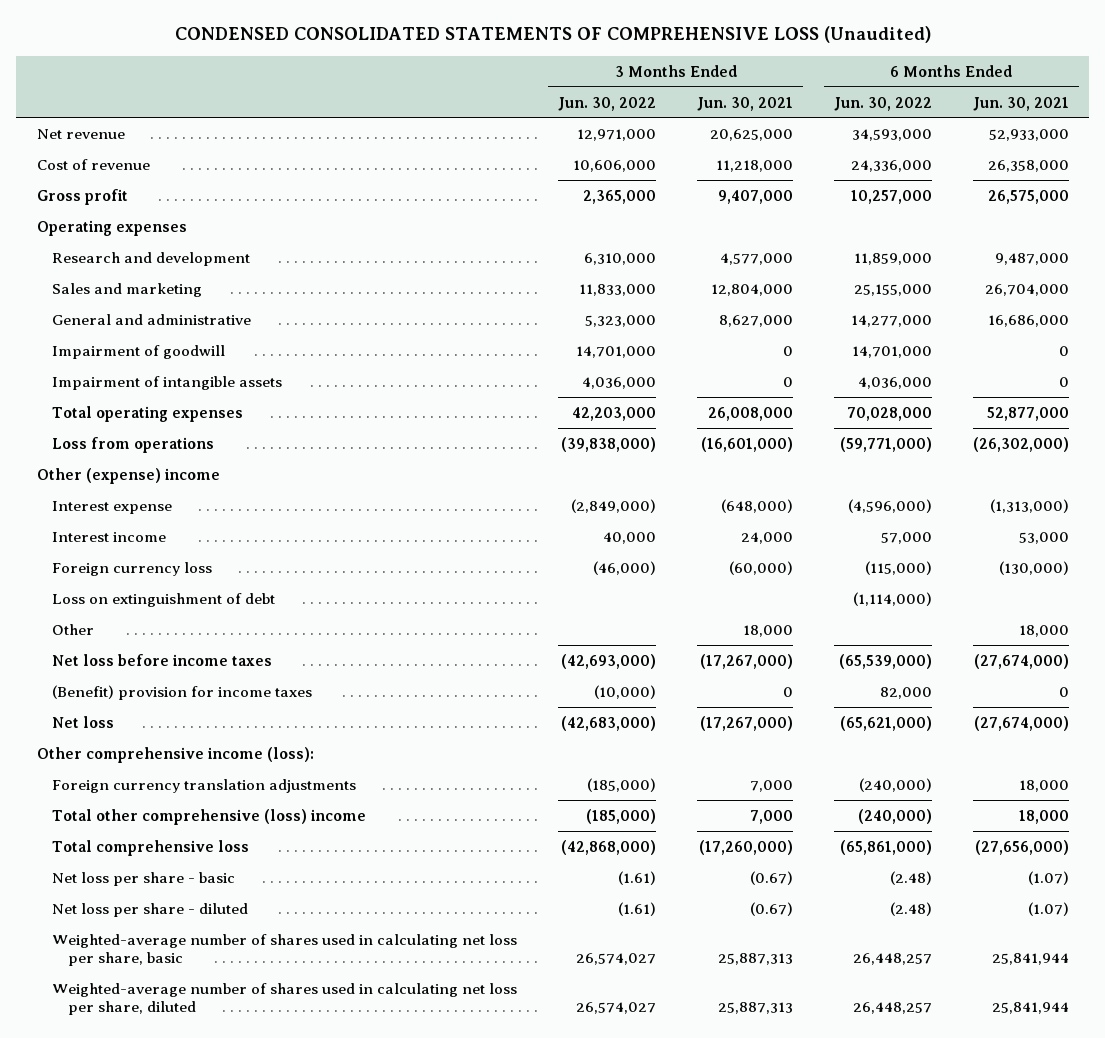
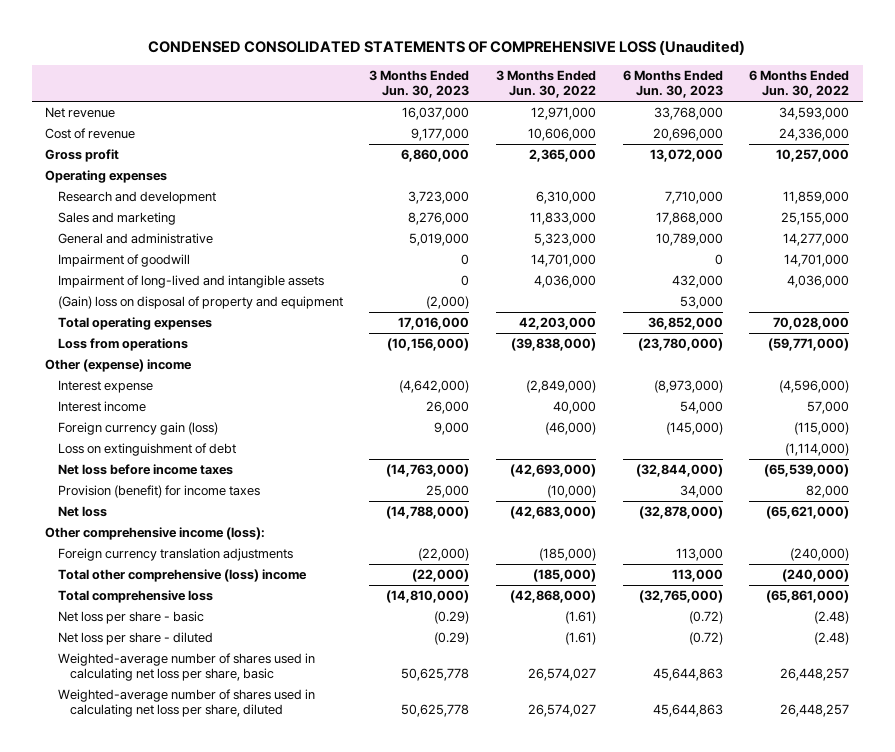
- | 3 Months Ended Jun. 30, 2022 | 3 Months Ended Jun. 30, 2021 | 6 Months Ended Jun. 30, 2022 | 6 Months Ended Jun. 30, 2021
+ | 3 Months Ended Jun. 30, 2023 | 3 Months Ended Jun. 30, 2022 | 6 Months Ended Jun. 30, 2023 | 6 Months Ended Jun. 30, 2022
- Impairment of intangible assets | 4,036,000 | 0 | 4,036,000 | 0
+ Impairment of long-lived and intangible assets | 0 | 4,036,000 | 432,000 | 4,036,000
+ (Gain) loss on disposal of property and equipment | (2,000) | | 53,000 |
- Foreign currency loss | (46,000) | (60,000) | (115,000) | (130,000)
+ Foreign currency gain (loss) | 9,000 | (46,000) | (145,000) | (115,000)
- Other | | 18,000 | | 18,000
- (Benefit) provision for income taxes | (10,000) | 0 | 82,000 | 0
+ Provision (benefit) for income taxes | 25,000 | (10,000) | 34,000 | 82,000

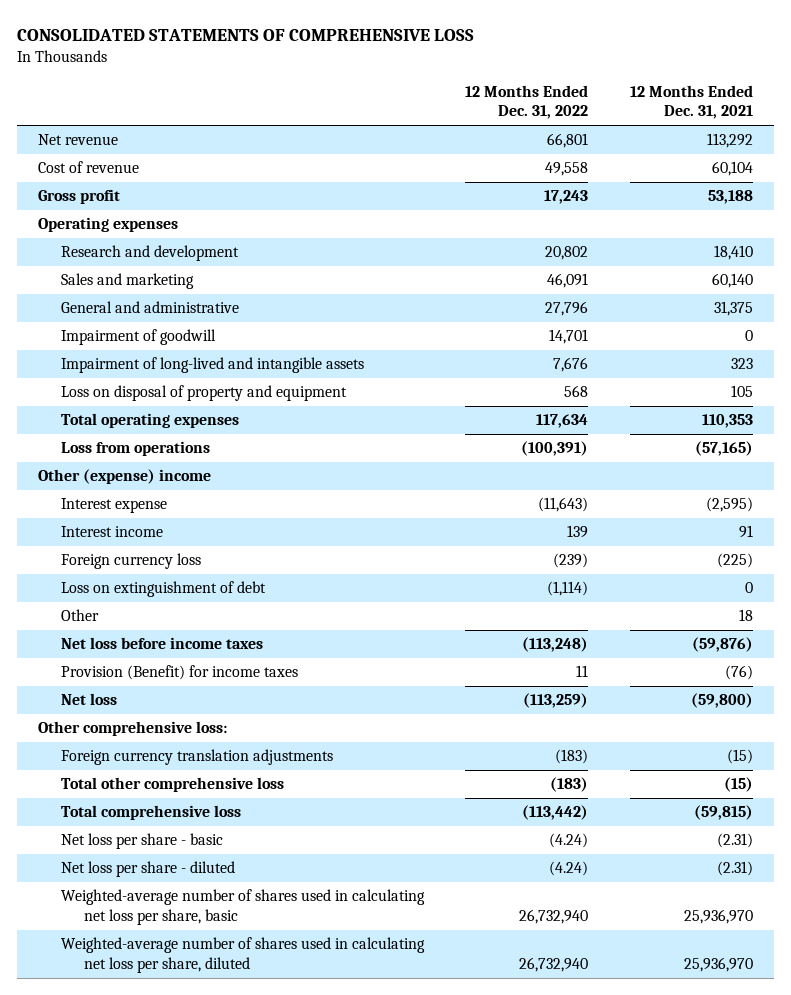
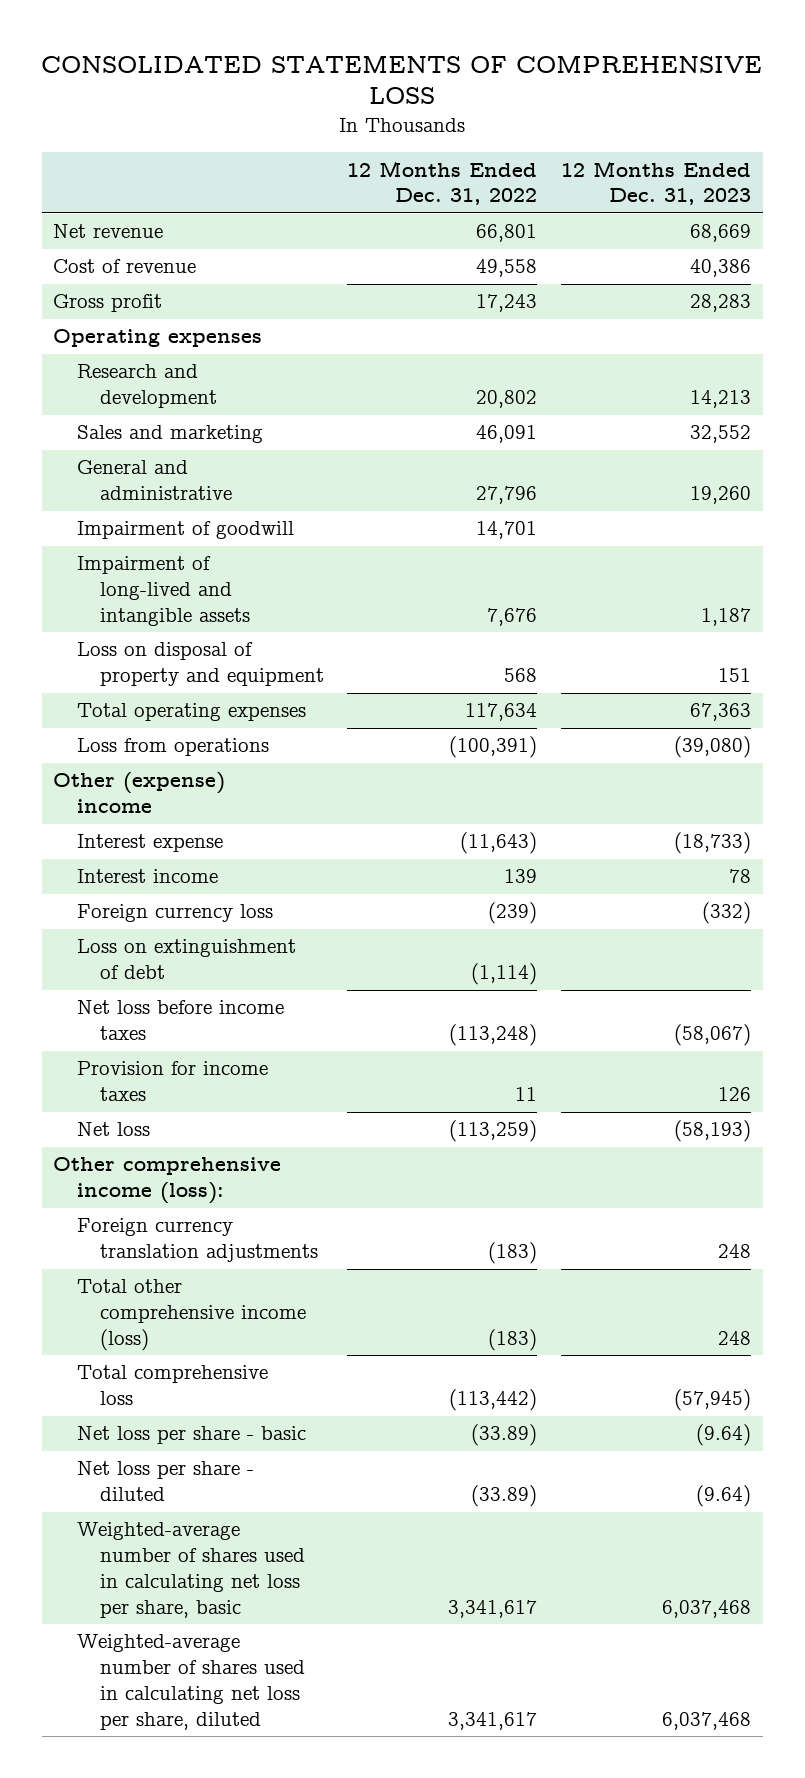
- | 12 Months Ended Dec. 31, 2022 | 12 Months Ended Dec. 31, 2021
+ | 12 Months Ended Dec. 31, 2022 | 12 Months Ended Dec. 31, 2023
- Other | | 18
- Provision (Benefit) for income taxes | 11 | (76)
+ Provision for income taxes | 11 | 126
- Other comprehensive loss:
+ Other comprehensive income (loss):
- Total other comprehensive loss | (183) | (15)
+ Total other comprehensive income (loss) | (183) | 248
- Net loss per share - basic | (4.24) | (2.31)
- Net loss per share - diluted | (4.24) | (2.31)
- Weighted-average number of shares used in calculating net loss per share, basic | 26,732,940 | 25,936,970
- Weighted-average number of shares used in calculating net loss per share, diluted | 26,732,940 | 25,936,970
+ Net loss per share - basic | (33.89) | (9.64)
+ Net loss per share - diluted | (33.89) | (9.64)
+ Weighted-average number of shares used in calculating net loss per share, basic | 3,341,617 | 6,037,468
+ Weighted-average number of shares used in calculating net loss per share, diluted | 3,341,617 | 6,037,468

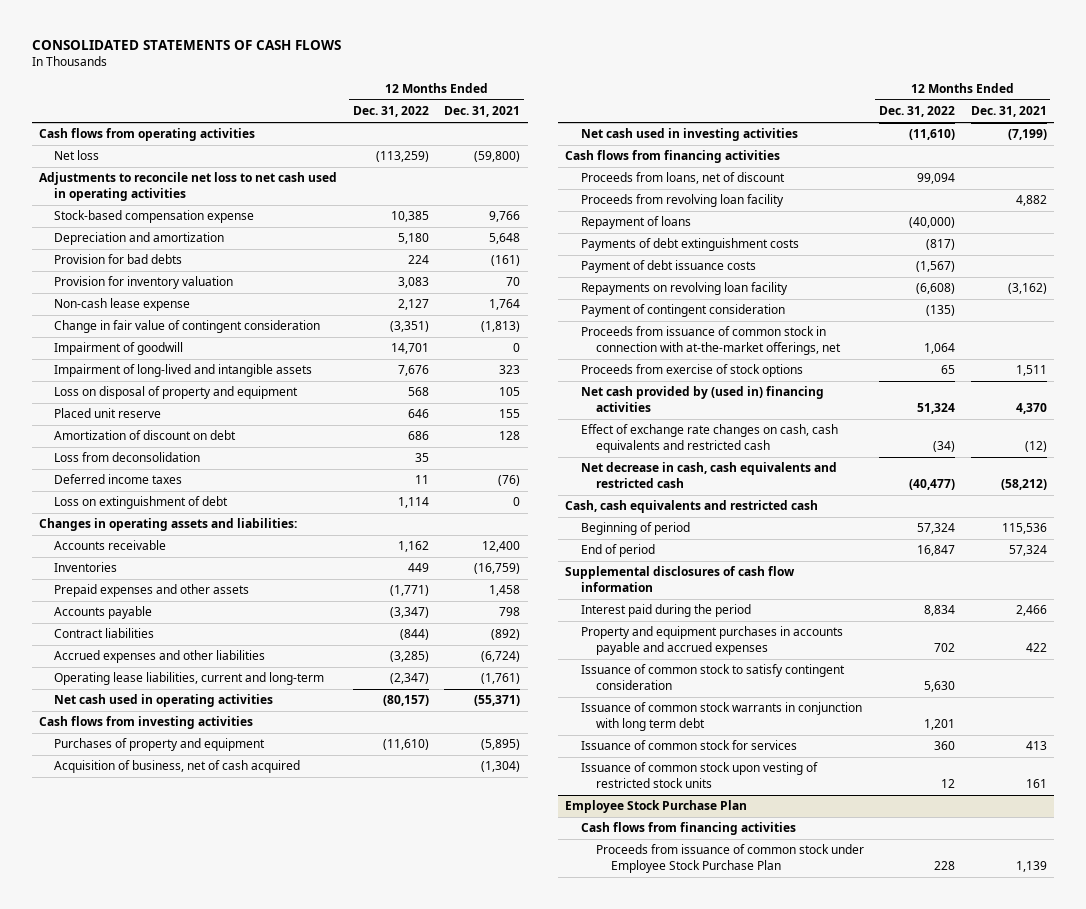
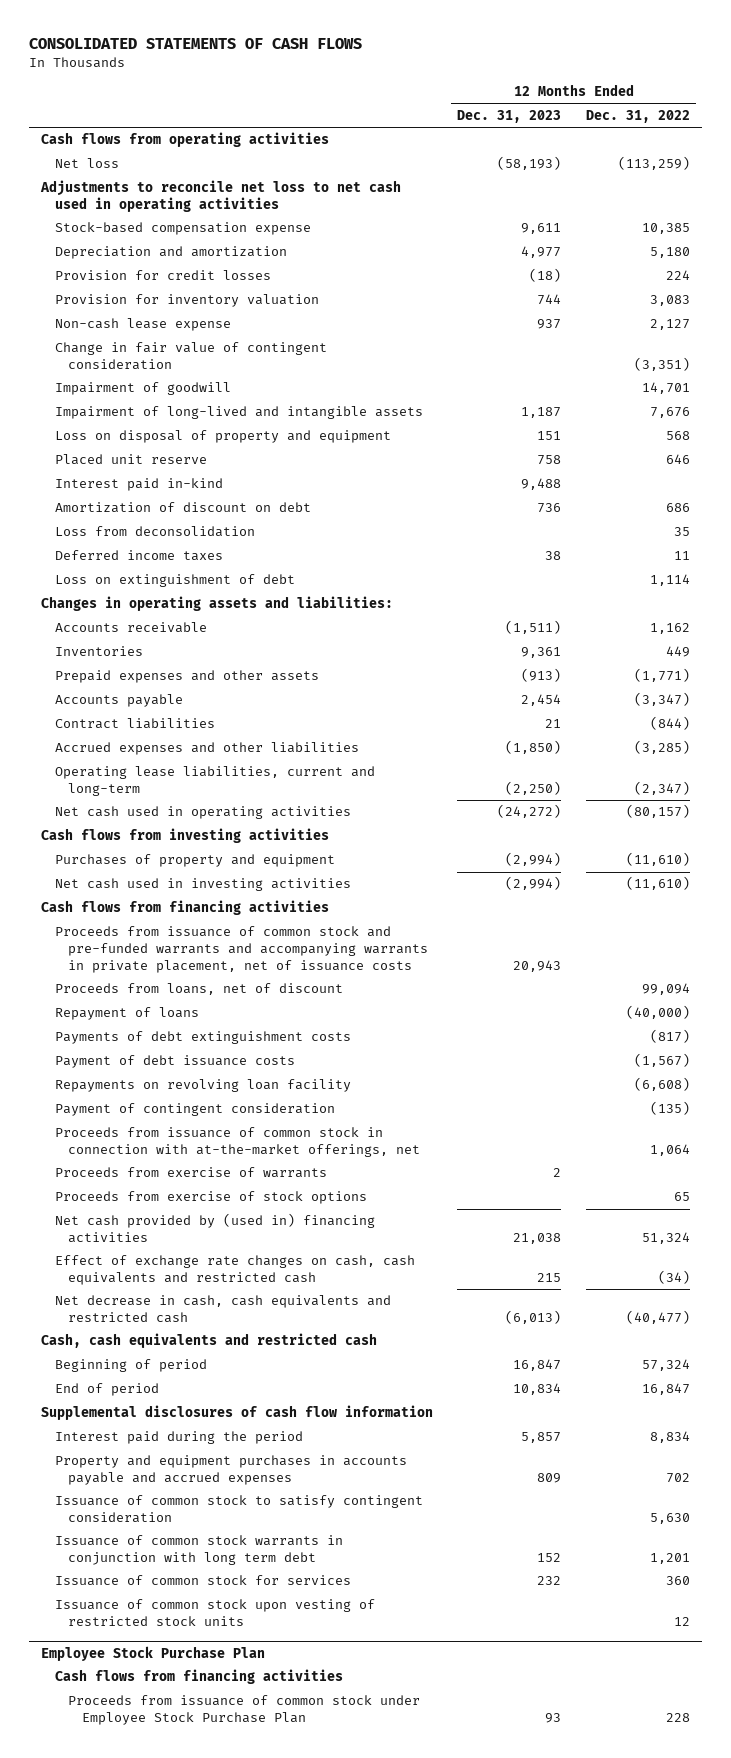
- | 12 Months Ended Dec. 31, 2022 | 12 Months Ended Dec. 31, 2021
+ | 12 Months Ended Dec. 31, 2023 | 12 Months Ended Dec. 31, 2022
- Provision for bad debts | 224 | (161)
+ Provision for credit losses | (18) | 224
+ Interest paid in-kind | 9,488 |
- Acquisition of business, net of cash acquired | | (1,304)
+ Proceeds from issuance of common stock and pre-funded warrants and accompanying warrants in private placement, net of issuance costs | 20,943 |
- Proceeds from revolving loan facility | | 4,882
+ Proceeds from exercise of warrants | 2 |

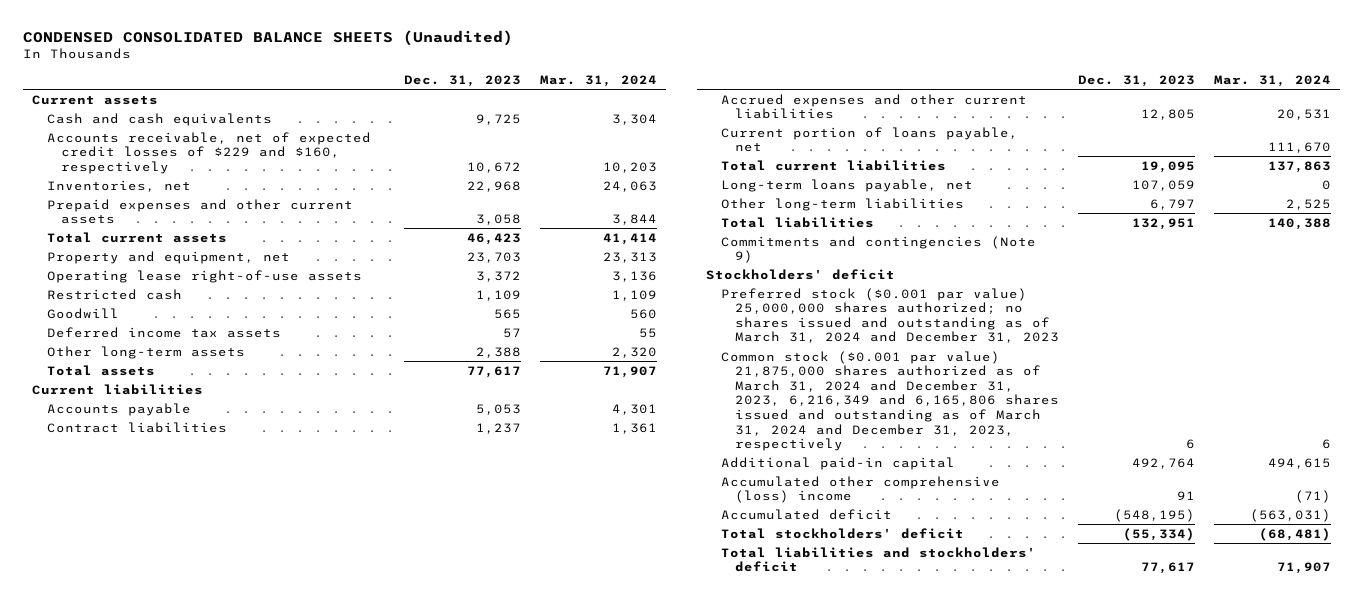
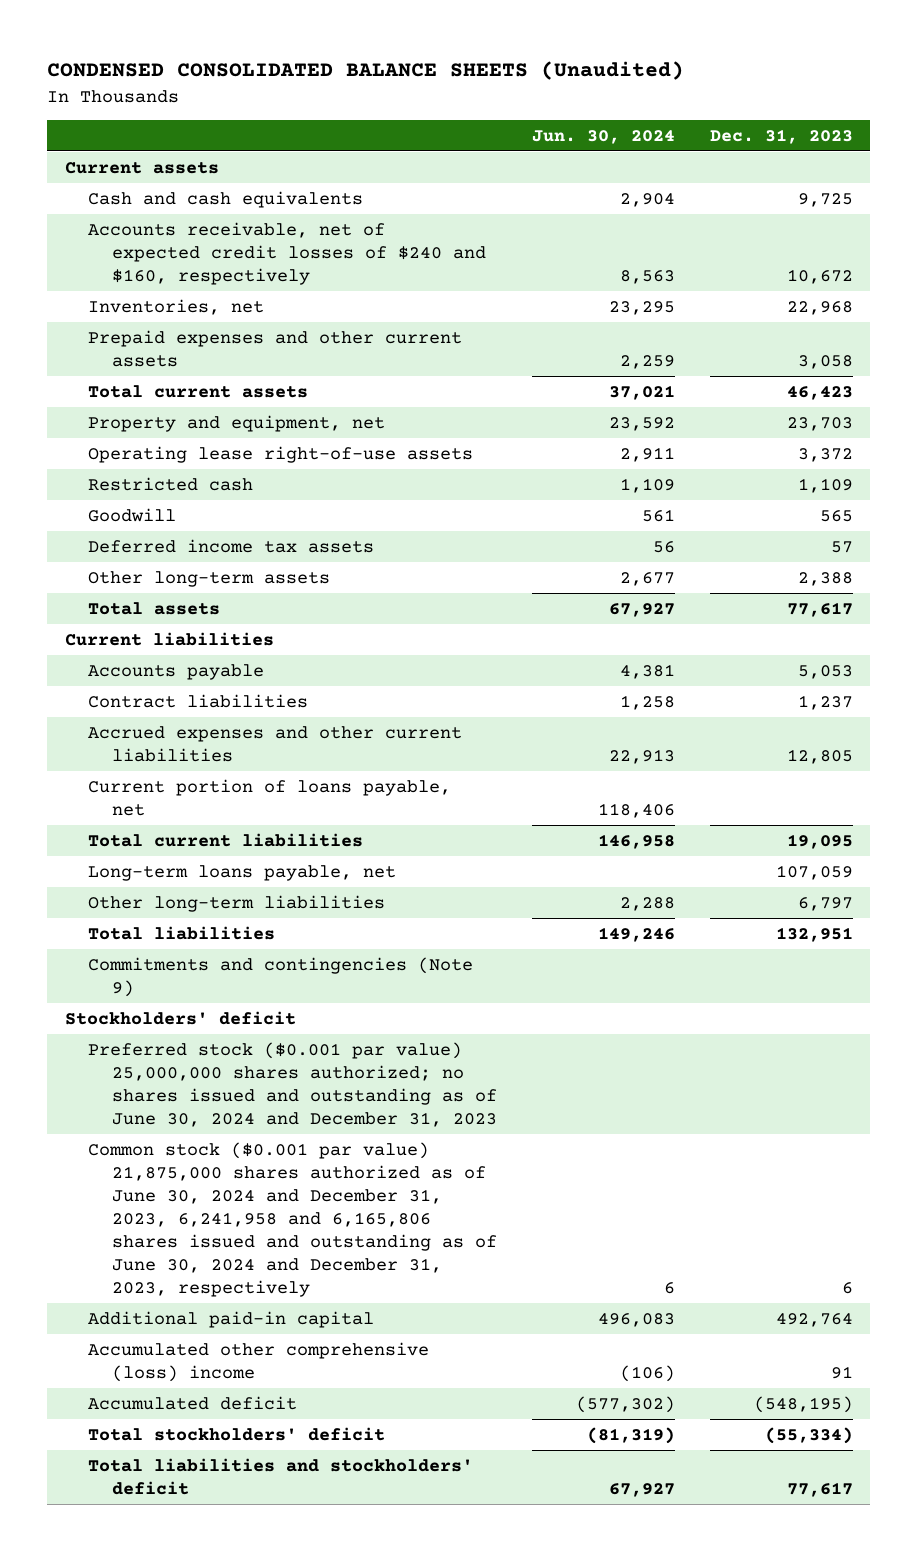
- | Dec. 31, 2023 | Mar. 31, 2024
+ | Jun. 30, 2024 | Dec. 31, 2023
- Accounts receivable, net of expected credit losses of $229 and $160, respectively | 10,672 | 10,203
+ Accounts receivable, net of expected credit losses of $240 and $160, respectively | 8,563 | 10,672
- Preferred stock ($0.001 par value) 25,000,000 shares authorized; no shares issued and outstanding as of March 31, 2024 and December 31, 2023
- Common stock ($0.001 par value) 21,875,000 shares authorized as of March 31, 2024 and December 31, 2023, 6,216,349 and 6,165,806 shares issued and outstanding as of March 31, 2024 and December 31, 2023, respectively | 6 | 6
+ Preferred stock ($0.001 par value) 25,000,000 shares authorized; no shares issued and outstanding as of June 30, 2024 and December 31, 2023
+ Common stock ($0.001 par value) 21,875,000 shares authorized as of June 30, 2024 and December 31, 2023, 6,241,958 and 6,165,806 shares issued and outstanding as of June 30, 2024 and December 31, 2023, respectively | 6 | 6

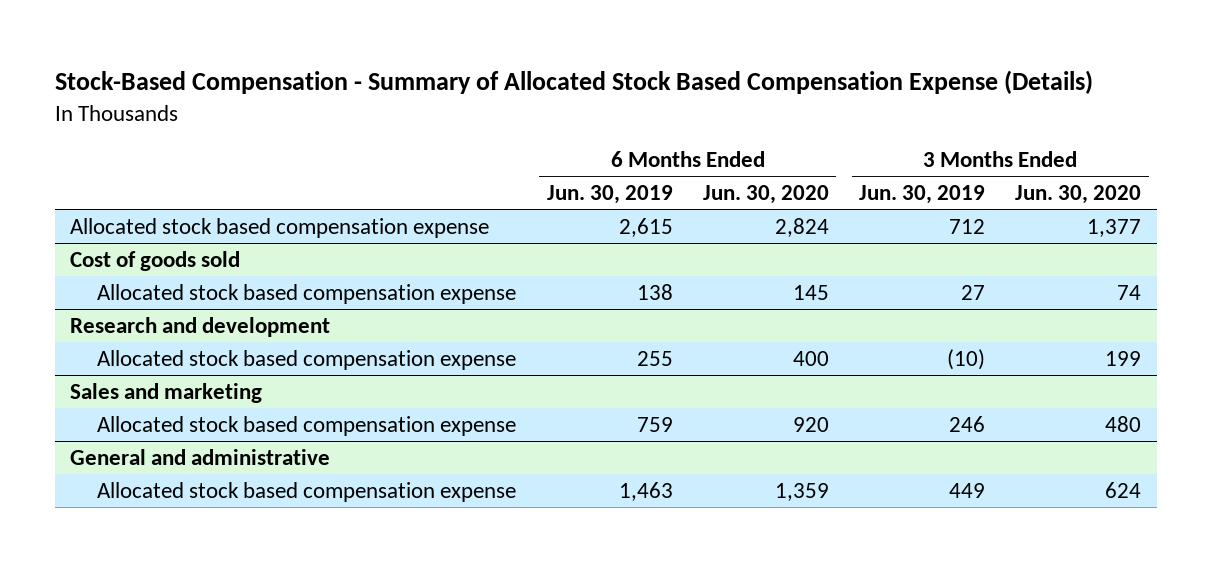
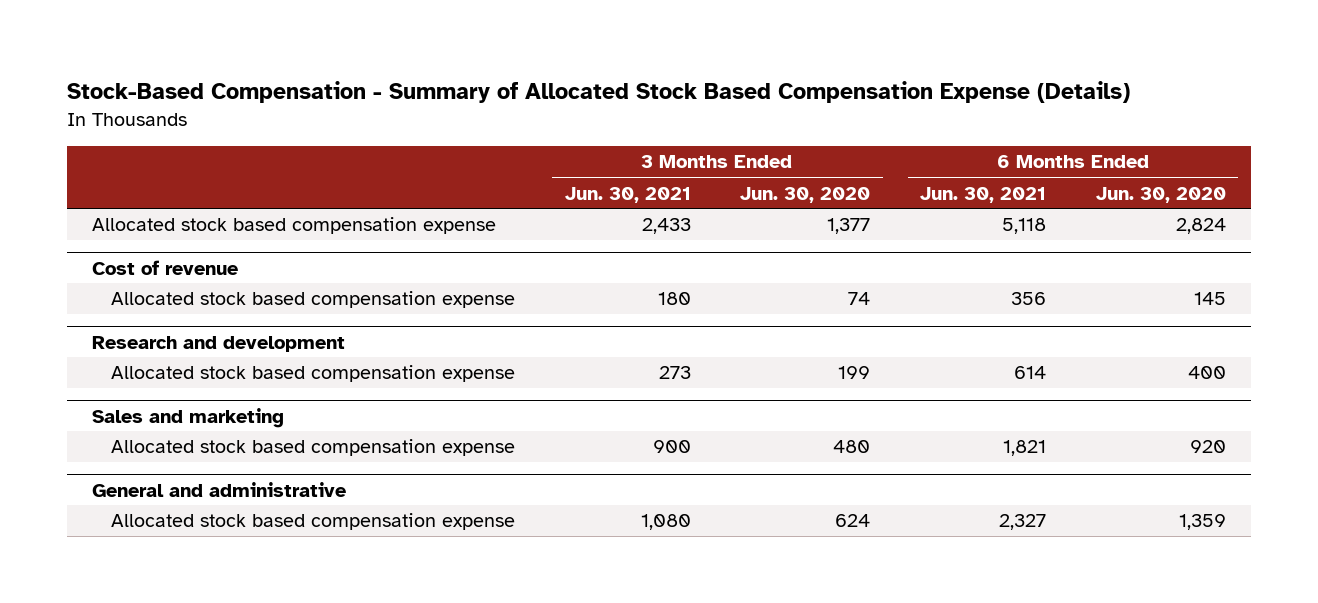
- | 6 Months Ended Jun. 30, 2019 | 6 Months Ended Jun. 30, 2020 | 3 Months Ended Jun. 30, 2019 | 3 Months Ended Jun. 30, 2020
+ | 3 Months Ended Jun. 30, 2021 | 3 Months Ended Jun. 30, 2020 | 6 Months Ended Jun. 30, 2021 | 6 Months Ended Jun. 30, 2020
- Cost of goods sold
+ Cost of revenue

